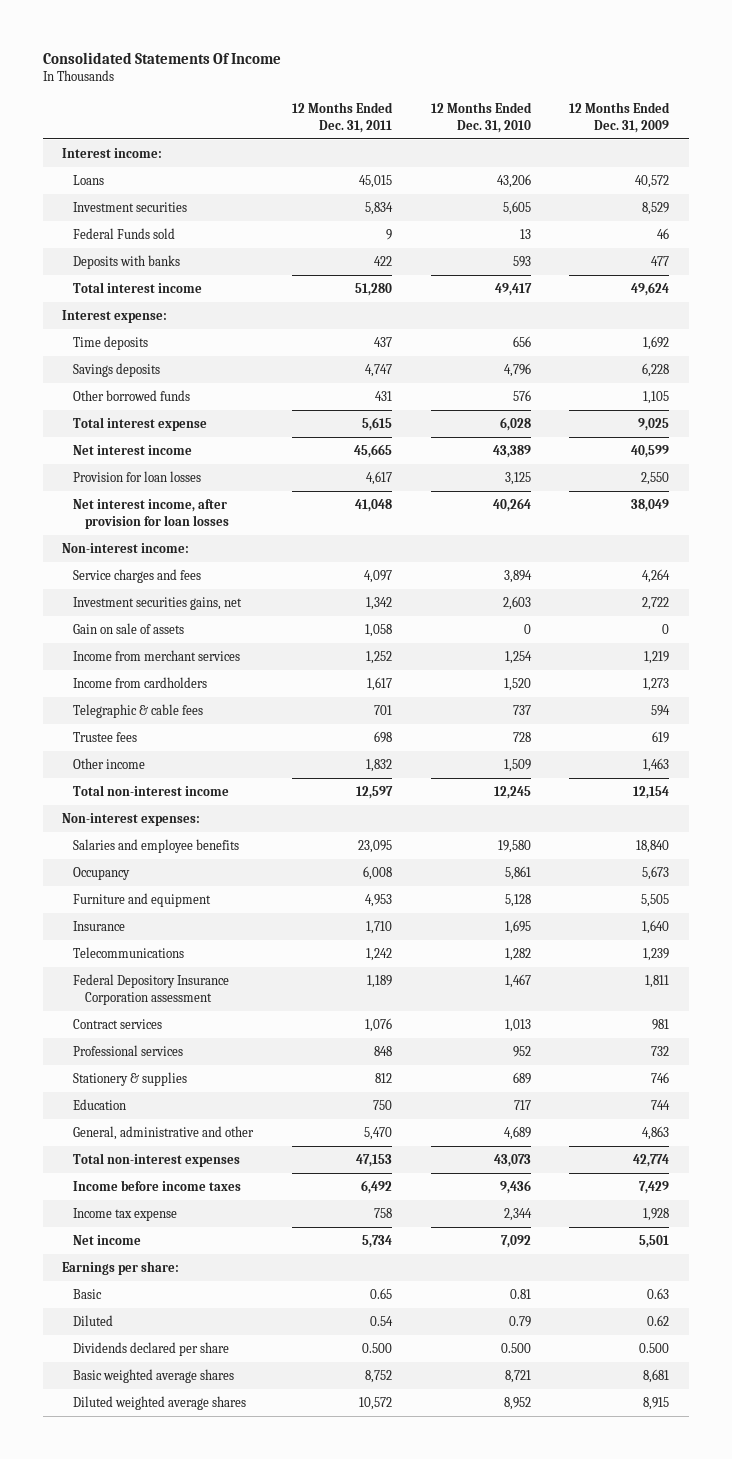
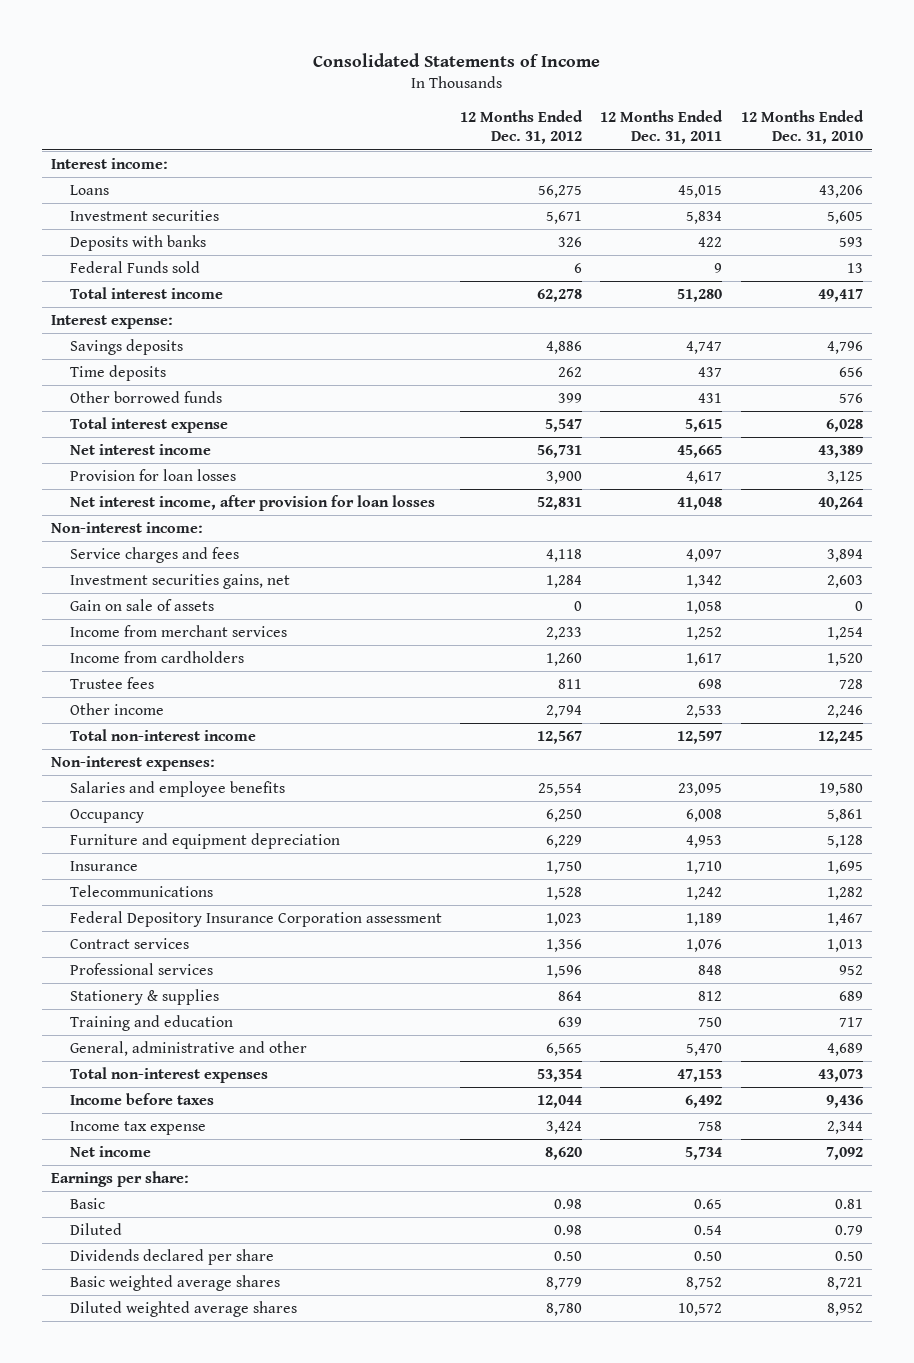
- Consolidated Statements Of Income
+ Consolidated Statements of Income
- | 12 Months Ended Dec. 31, 2011 | 12 Months Ended Dec. 31, 2010 | 12 Months Ended Dec. 31, 2009
+ | 12 Months Ended Dec. 31, 2012 | 12 Months Ended Dec. 31, 2011 | 12 Months Ended Dec. 31, 2010
moved down: Federal Funds sold | 6 | 9 | 13
moved down: Time deposits | 262 | 437 | 656
- Telegraphic & cable fees | 701 | 737 | 594
- Other income | 1,832 | 1,509 | 1,463
+ Other income | 2,794 | 2,533 | 2,246
- Furniture and equipment | 4,953 | 5,128 | 5,505
+ Furniture and equipment depreciation | 6,229 | 4,953 | 5,128
- Education | 750 | 717 | 744
+ Training and education | 639 | 750 | 717
- Income before income taxes | 6,492 | 9,436 | 7,429
+ Income before taxes | 12,044 | 6,492 | 9,436
- Dividends declared per share | 0.500 | 0.500 | 0.500
+ Dividends declared per share | 0.50 | 0.50 | 0.50

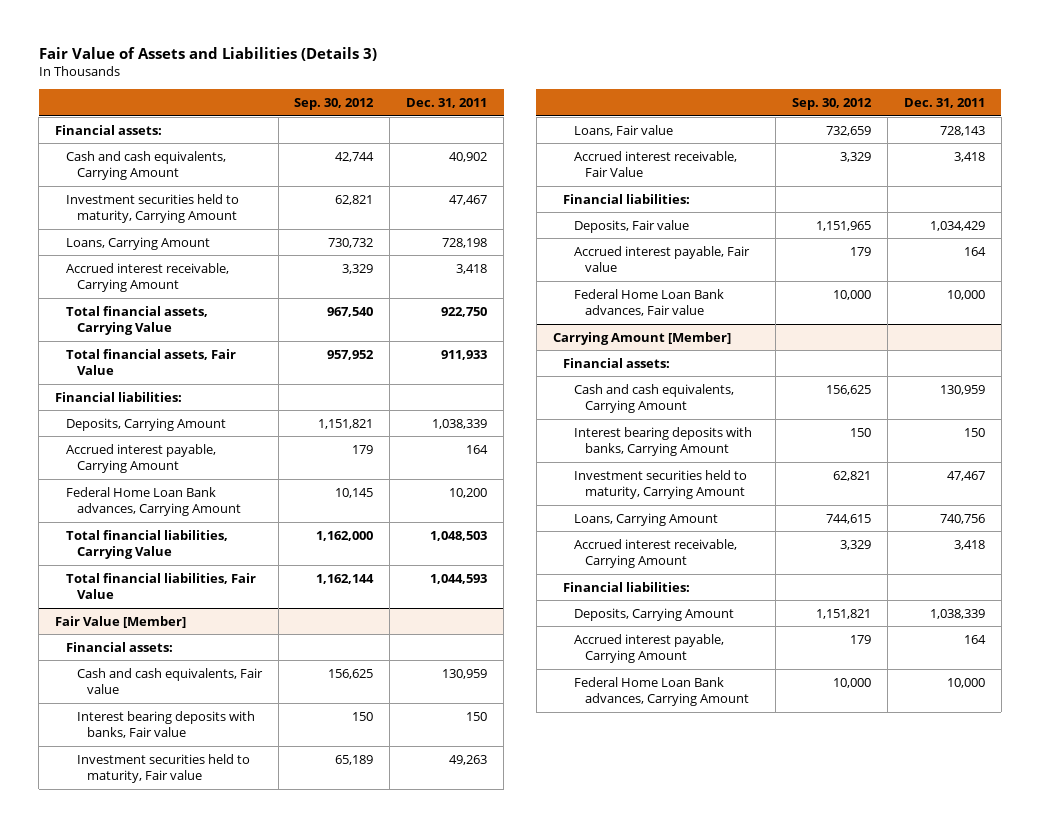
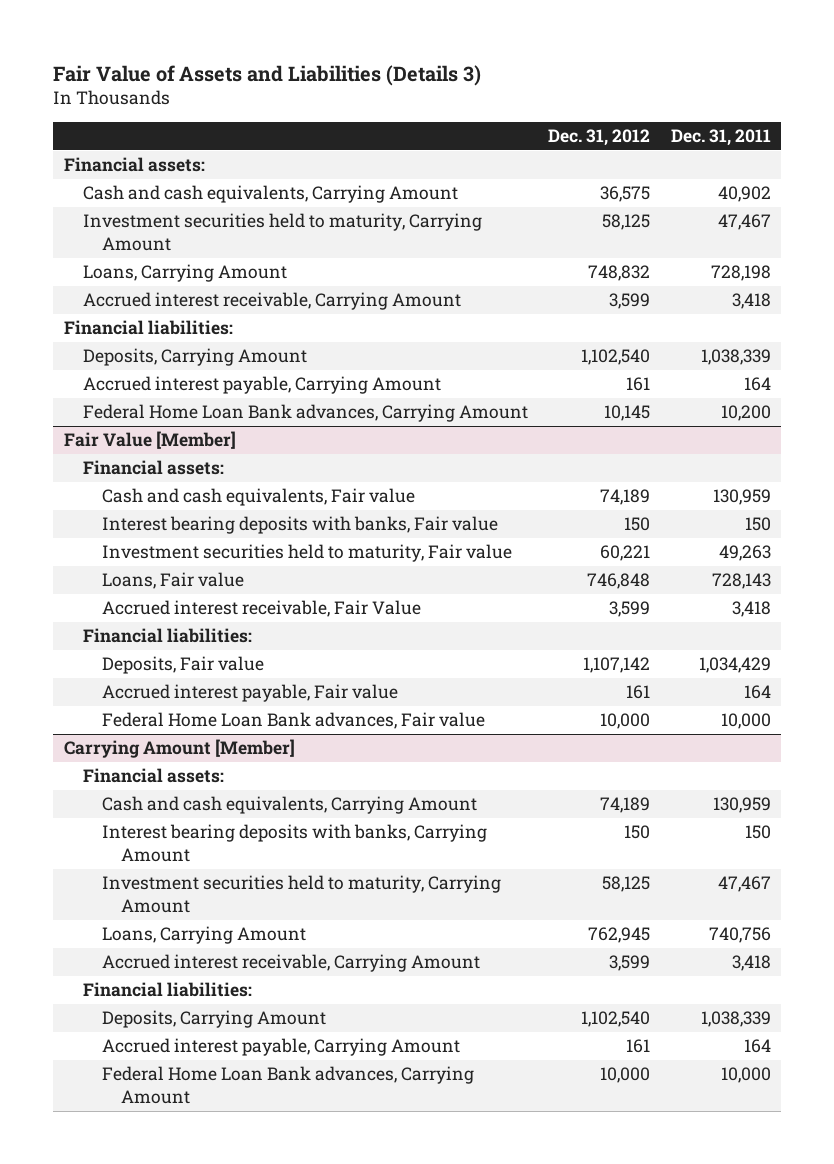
- | Sep. 30, 2012 | Dec. 31, 2011
+ | Dec. 31, 2012 | Dec. 31, 2011
- Total financial assets, Carrying Value | 967,540 | 922,750
- Total financial assets, Fair Value | 957,952 | 911,933
- Total financial liabilities, Carrying Value | 1,162,000 | 1,048,503
- Total financial liabilities, Fair Value | 1,162,144 | 1,044,593

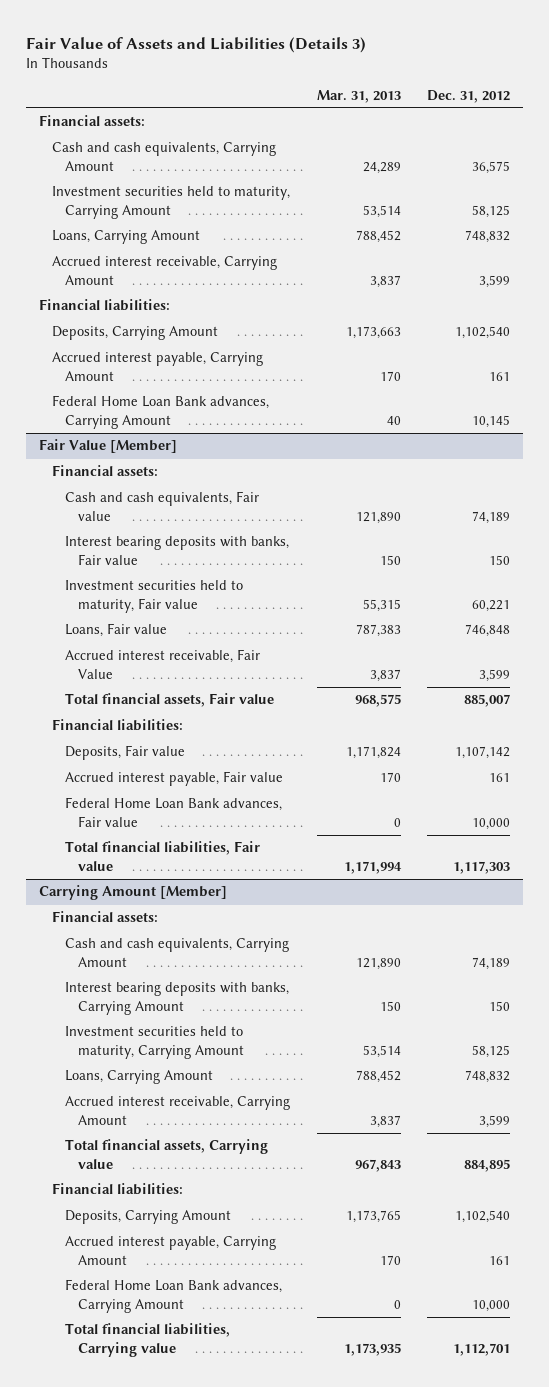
- | Dec. 31, 2012 | Dec. 31, 2011
+ | Mar. 31, 2013 | Dec. 31, 2012
@ Fair Value [Member]
+ Total financial assets, Fair value | 968,575 | 885,007
+ Total financial liabilities, Fair value | 1,171,994 | 1,117,303
@ Carrying Amount [Member]
- Loans, Carrying Amount | 762,945 | 740,756
+ Loans, Carrying Amount | 788,452 | 748,832
+ Total financial assets, Carrying value | 967,843 | 884,895
+ Total financial liabilities, Carrying value | 1,173,935 | 1,112,701

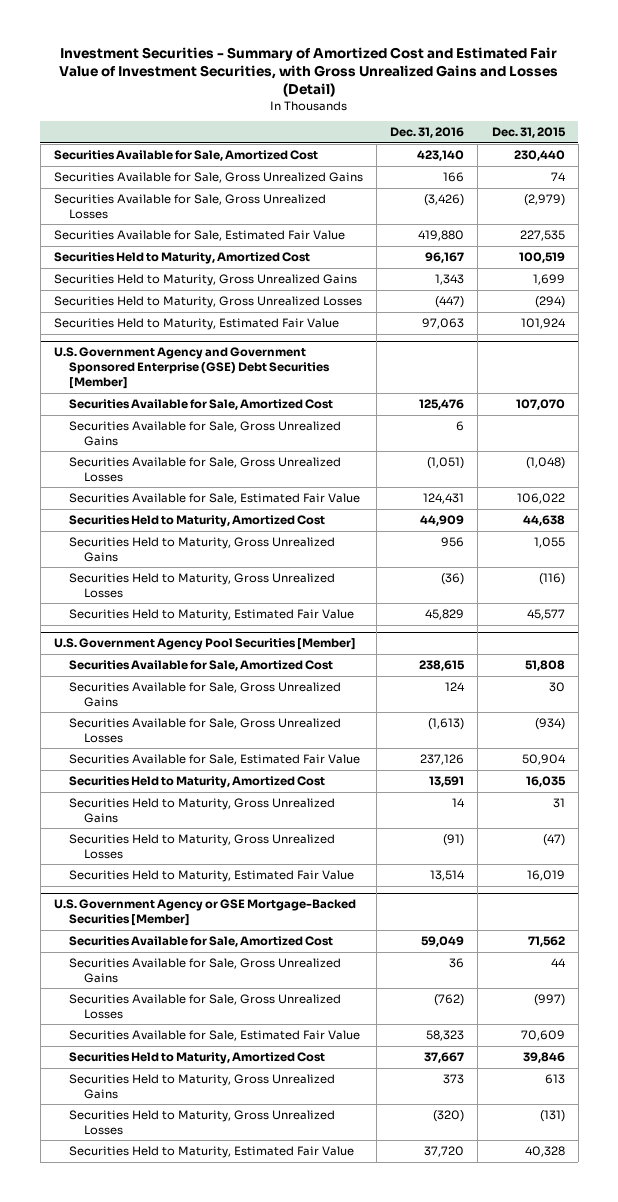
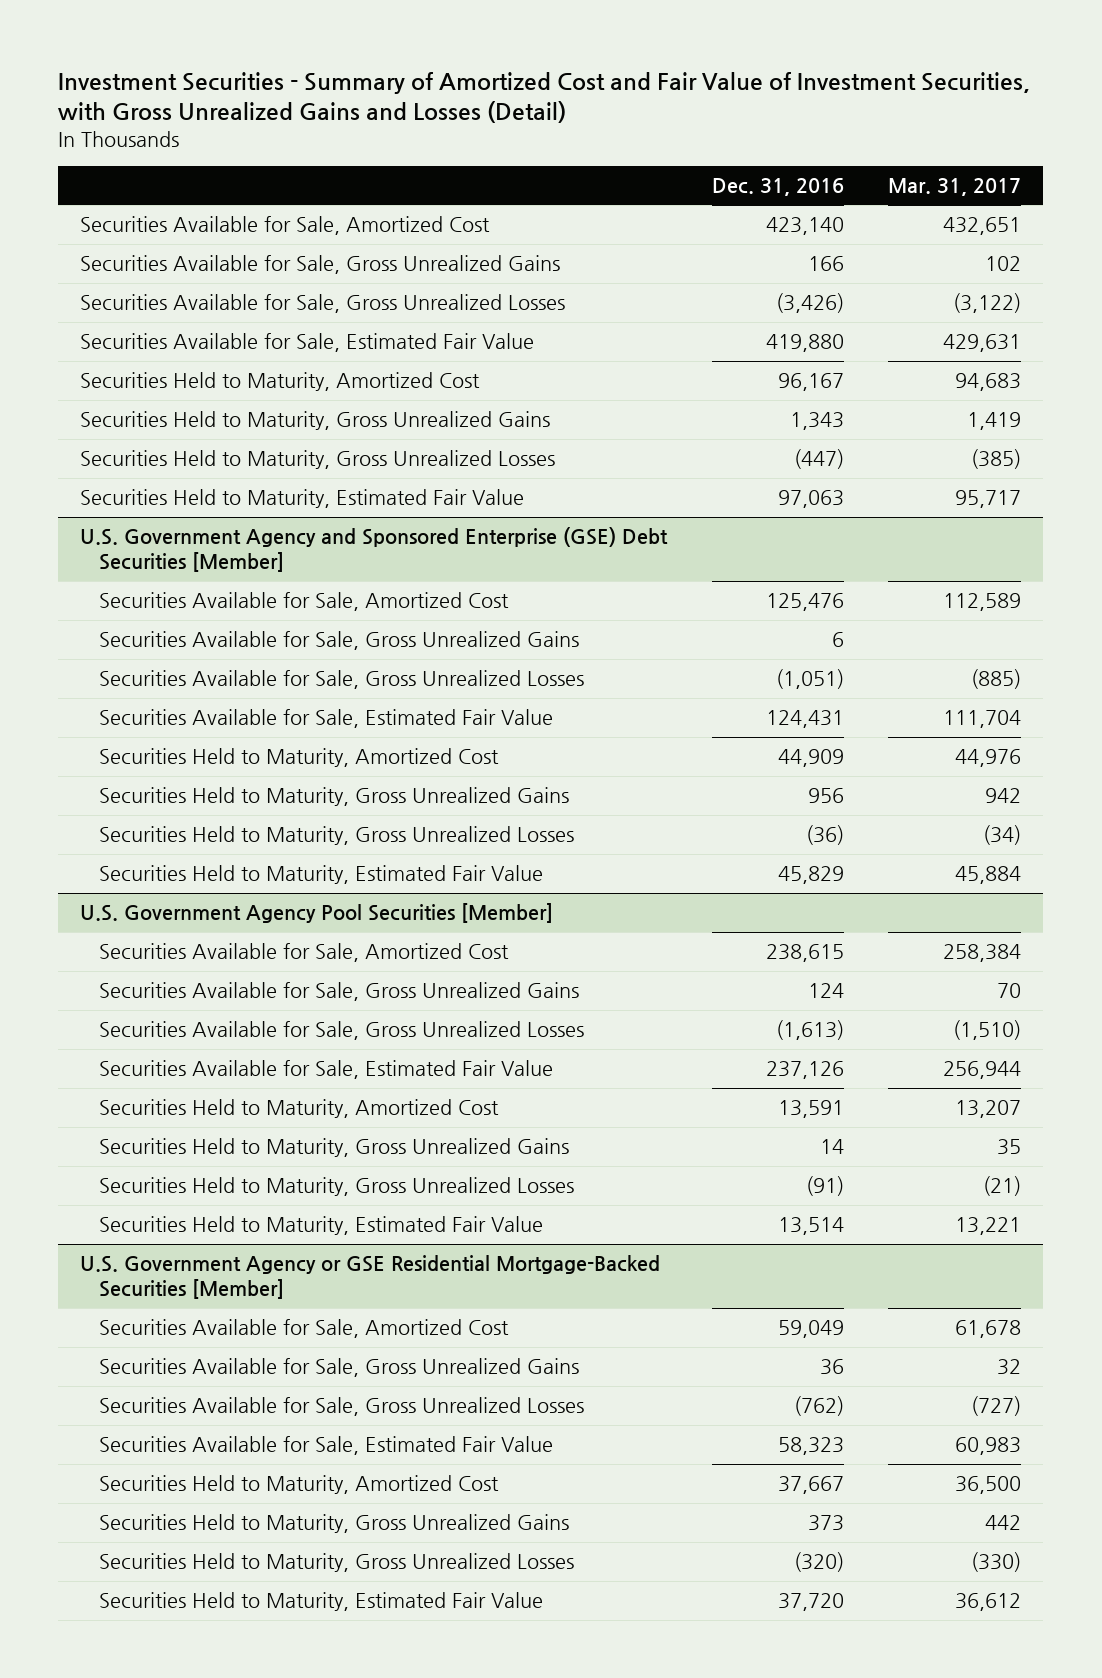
- Investment Securities - Summary of Amortized Cost and Estimated Fair Value of Investment Securities, with Gross Unrealized Gains and Losses (Detail)
+ Investment Securities - Summary of Amortized Cost and Fair Value of Investment Securities, with Gross Unrealized Gains and Losses (Detail)
- | Dec. 31, 2016 | Dec. 31, 2015
+ | Dec. 31, 2016 | Mar. 31, 2017
- U.S. Government Agency and Government Sponsored Enterprise (GSE) Debt Securities [Member]
+ U.S. Government Agency and Sponsored Enterprise (GSE) Debt Securities [Member]
- U.S. Government Agency or GSE Mortgage-Backed Securities [Member]
+ U.S. Government Agency or GSE Residential Mortgage-Backed Securities [Member]

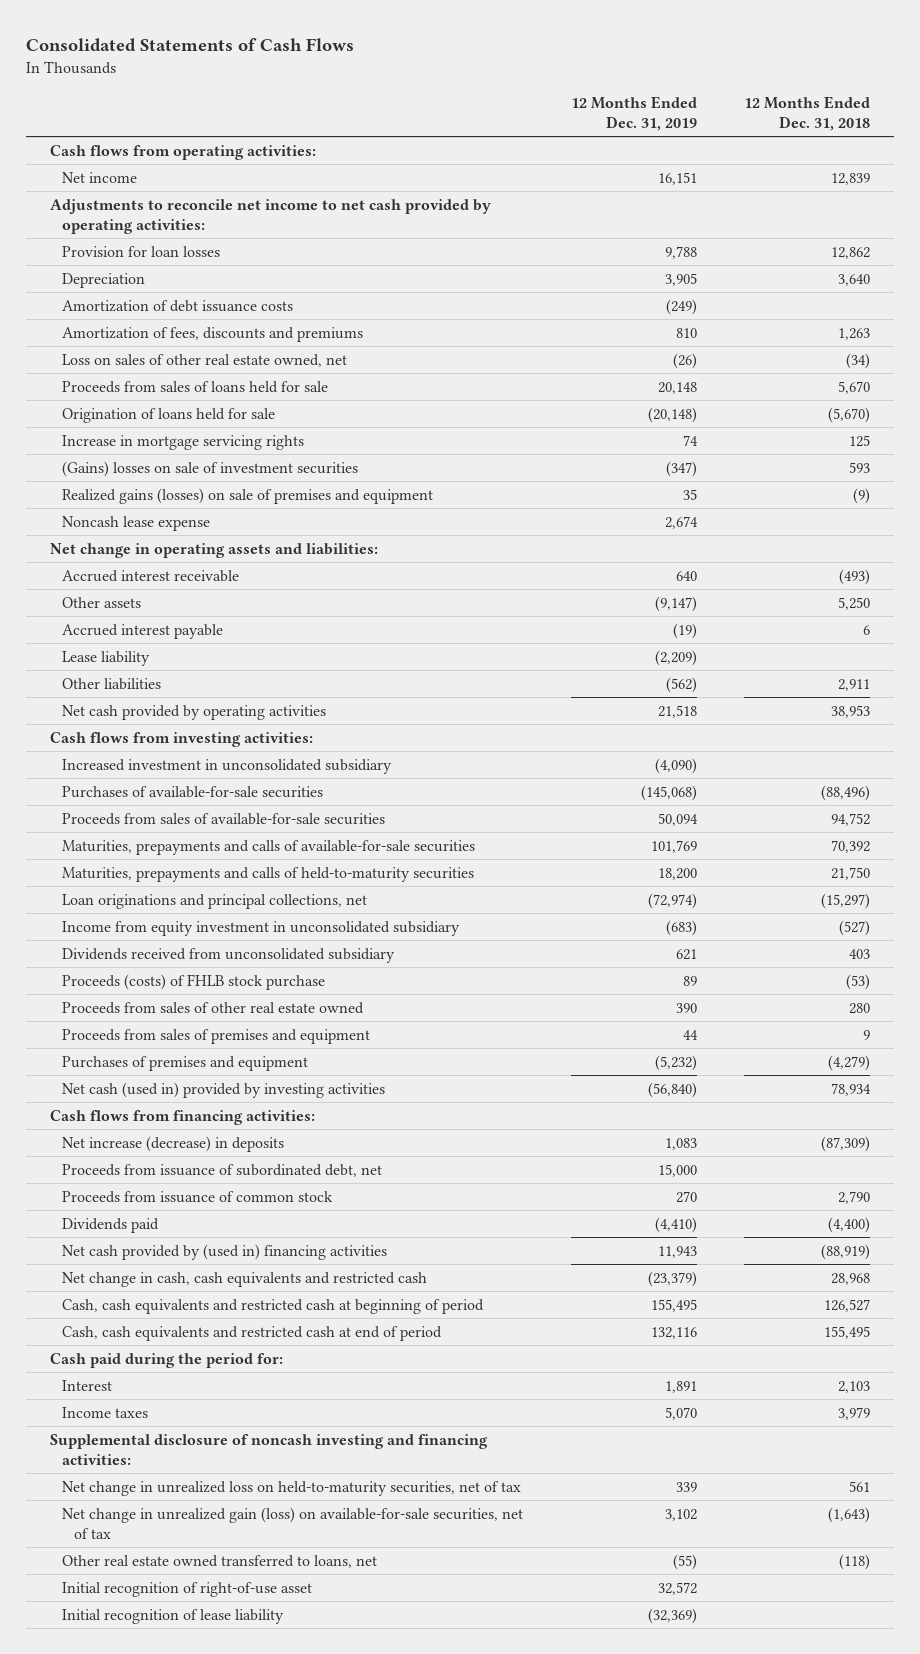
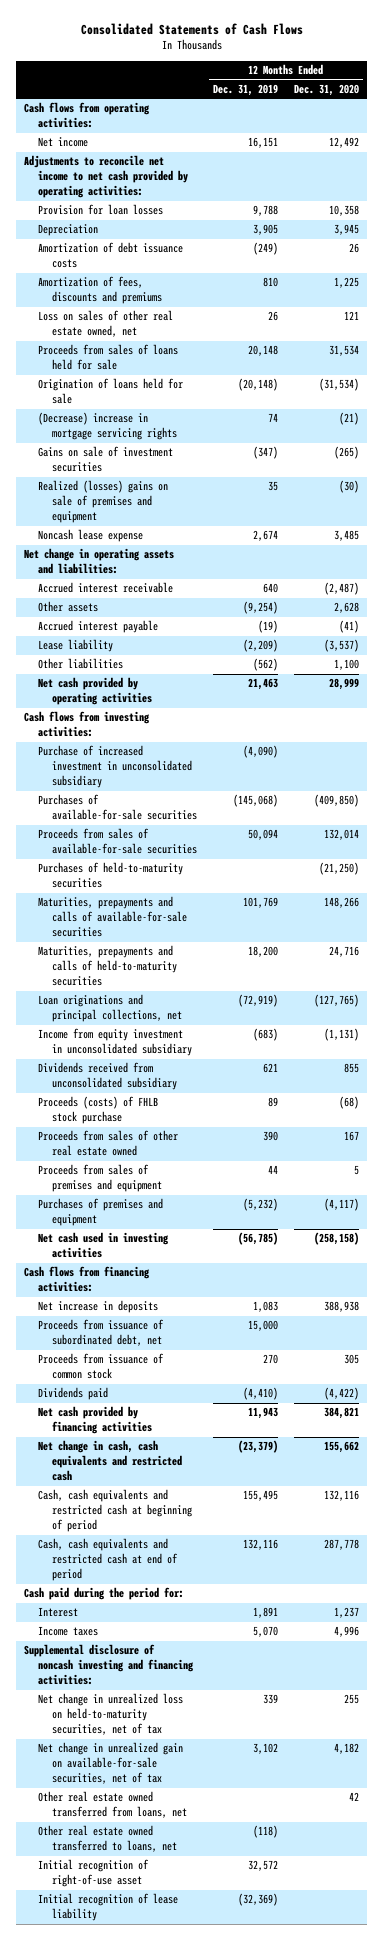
- | 12 Months Ended Dec. 31, 2019 | 12 Months Ended Dec. 31, 2018
+ | 12 Months Ended Dec. 31, 2019 | 12 Months Ended Dec. 31, 2020
- Loss on sales of other real estate owned, net | (26) | (34)
+ Loss on sales of other real estate owned, net | 26 | 121
- Increase in mortgage servicing rights | 74 | 125
- (Gains) losses on sale of investment securities | (347) | 593
- Realized gains (losses) on sale of premises and equipment | 35 | (9)
+ (Decrease) increase in mortgage servicing rights | 74 | (21)
+ Gains on sale of investment securities | (347) | (265)
+ Realized (losses) gains on sale of premises and equipment | 35 | (30)
- Other assets | (9,147) | 5,250
+ Other assets | (9,254) | 2,628
- Net cash provided by operating activities | 21,518 | 38,953
+ Net cash provided by operating activities | 21,463 | 28,999
- Increased investment in unconsolidated subsidiary | (4,090) |
+ Purchase of increased investment in unconsolidated subsidiary | (4,090) |
+ Purchases of held-to-maturity securities | | (21,250)
- Loan originations and principal collections, net | (72,974) | (15,297)
+ Loan originations and principal collections, net | (72,919) | (127,765)
- Net cash (used in) provided by investing activities | (56,840) | 78,934
+ Net cash used in investing activities | (56,785) | (258,158)
- Net increase (decrease) in deposits | 1,083 | (87,309)
+ Net increase in deposits | 1,083 | 388,938
- Net cash provided by (used in) financing activities | 11,943 | (88,919)
+ Net cash provided by financing activities | 11,943 | 384,821
- Net change in unrealized gain (loss) on available-for-sale securities, net of tax | 3,102 | (1,643)
- Other real estate owned transferred to loans, net | (55) | (118)
+ Net change in unrealized gain on available-for-sale securities, net of tax | 3,102 | 4,182
+ Other real estate owned transferred from loans, net | | 42
+ Other real estate owned transferred to loans, net | (118) |

